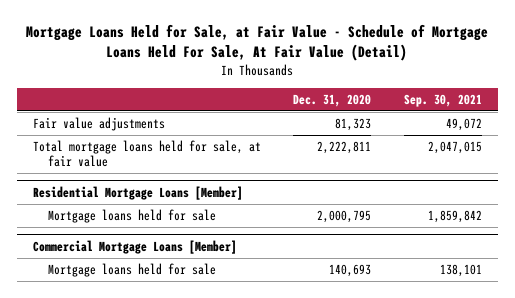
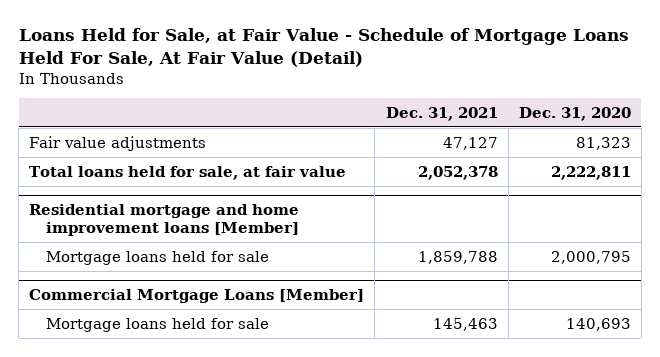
- Mortgage Loans Held for Sale, at Fair Value - Schedule of Mortgage Loans Held For Sale, At Fair Value (Detail)
+ Loans Held for Sale, at Fair Value - Schedule of Mortgage Loans Held For Sale, At Fair Value (Detail)
- | Dec. 31, 2020 | Sep. 30, 2021
+ | Dec. 31, 2021 | Dec. 31, 2020
- Total mortgage loans held for sale, at fair value | 2,222,811 | 2,047,015
- Residential Mortgage Loans [Member]
+ Total loans held for sale, at fair value | 2,052,378 | 2,222,811
+ Residential mortgage and home improvement loans [Member]

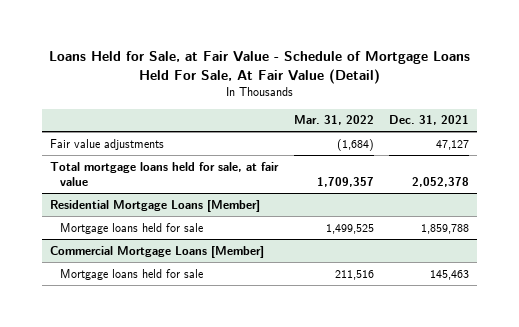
- | Dec. 31, 2021 | Dec. 31, 2020
+ | Mar. 31, 2022 | Dec. 31, 2021
- Total loans held for sale, at fair value | 2,052,378 | 2,222,811
- Residential mortgage and home improvement loans [Member]
+ Total mortgage loans held for sale, at fair value | 1,709,357 | 2,052,378
+ Residential Mortgage Loans [Member]

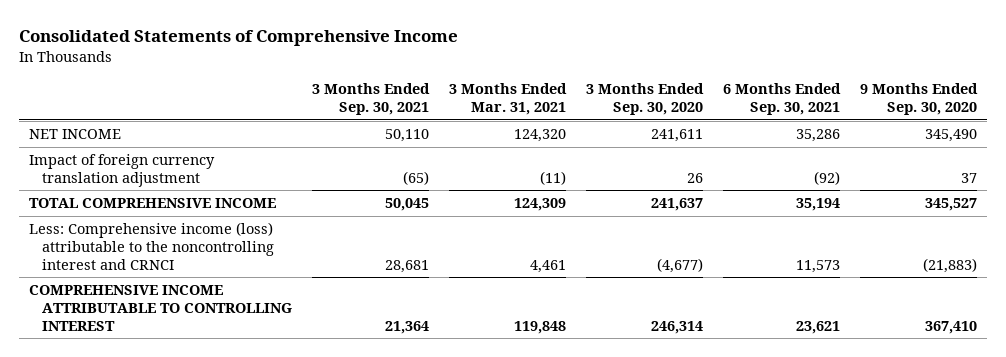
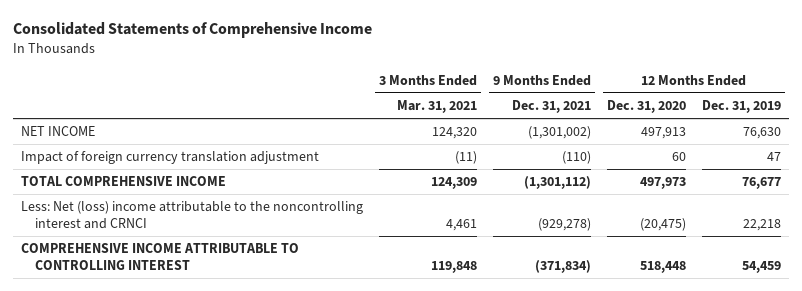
- | 3 Months Ended Sep. 30, 2021 | 3 Months Ended Mar. 31, 2021 | 3 Months Ended Sep. 30, 2020 | 6 Months Ended Sep. 30, 2021 | 9 Months Ended Sep. 30, 2020
+ | 3 Months Ended Mar. 31, 2021 | 9 Months Ended Dec. 31, 2021 | 12 Months Ended Dec. 31, 2020 | 12 Months Ended Dec. 31, 2019
- Less: Comprehensive income (loss) attributable to the noncontrolling interest and CRNCI | 28,681 | 4,461 | (4,677) | 11,573 | (21,883)
+ Less: Net (loss) income attributable to the noncontrolling interest and CRNCI | 4,461 | (929,278) | (20,475) | 22,218

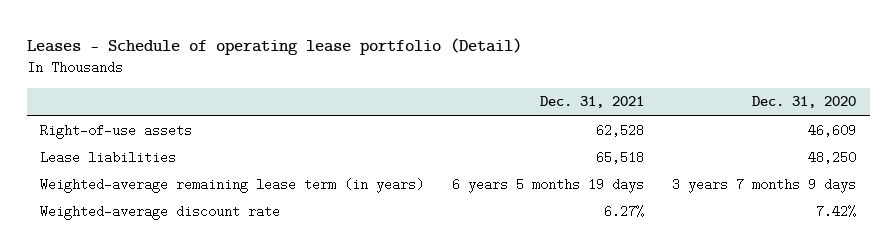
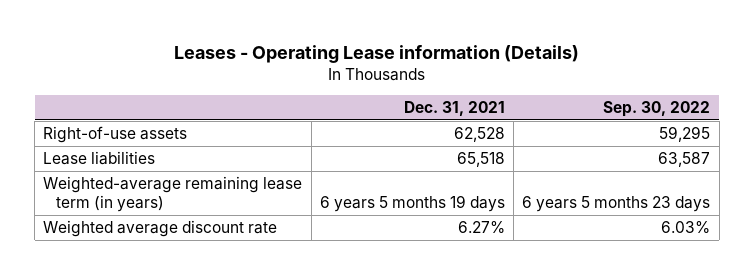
- Leases - Schedule of operating lease portfolio (Detail)
+ Leases - Operating Lease information (Details)
- | Dec. 31, 2021 | Dec. 31, 2020
+ | Dec. 31, 2021 | Sep. 30, 2022
- Weighted-average discount rate | 6.27% | 7.42%
+ Weighted average discount rate | 6.27% | 6.03%

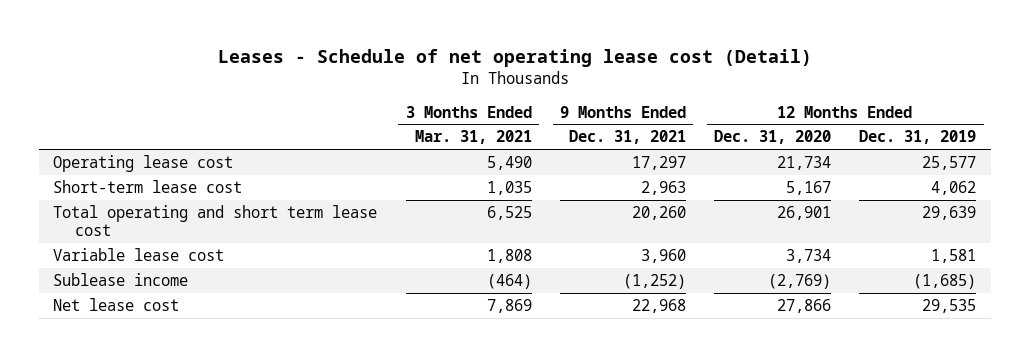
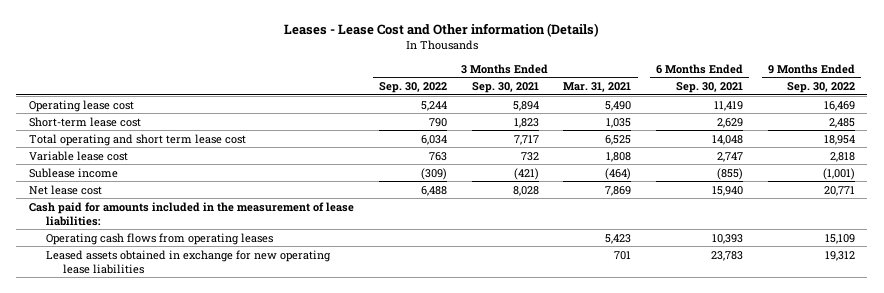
- Leases - Schedule of net operating lease cost (Detail)
+ Leases - Lease Cost and Other information (Details)
- | 3 Months Ended Mar. 31, 2021 | 9 Months Ended Dec. 31, 2021 | 12 Months Ended Dec. 31, 2020 | 12 Months Ended Dec. 31, 2019
+ | 3 Months Ended Sep. 30, 2022 | 3 Months Ended Sep. 30, 2021 | 3 Months Ended Mar. 31, 2021 | 6 Months Ended Sep. 30, 2021 | 9 Months Ended Sep. 30, 2022
+ Cash paid for amounts included in the measurement of lease liabilities:
+ Operating cash flows from operating leases | | | 5,423 | 10,393 | 15,109
+ Leased assets obtained in exchange for new operating lease liabilities | | | 701 | 23,783 | 19,312

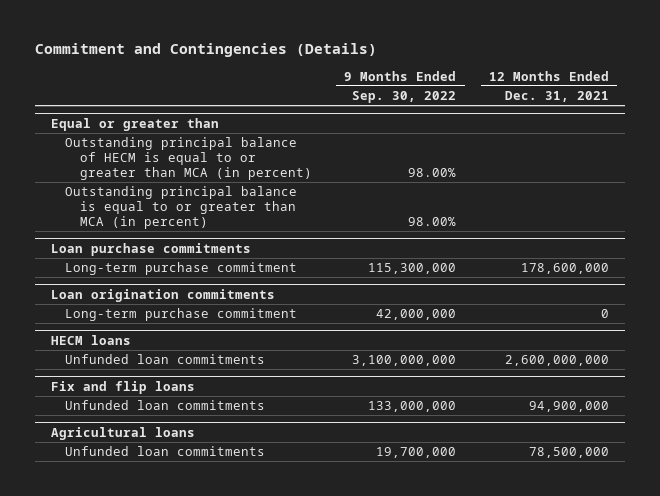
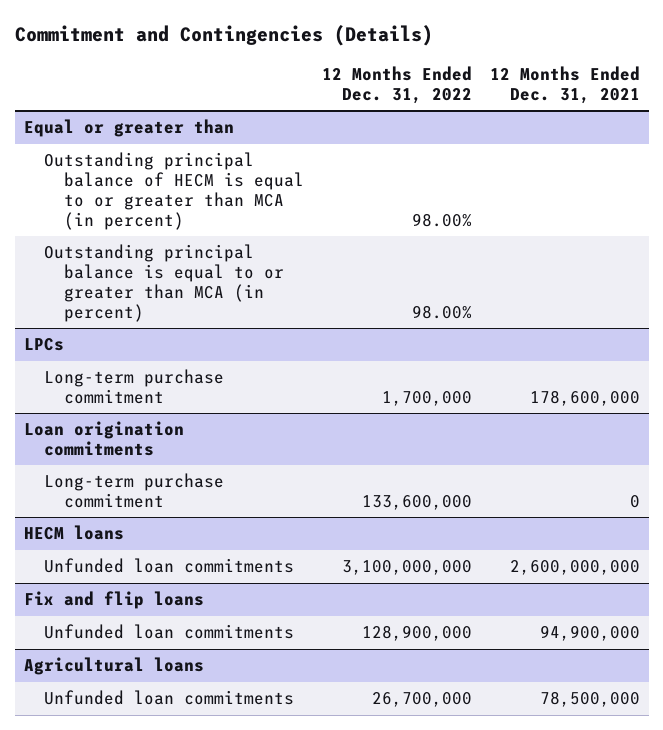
- | 9 Months Ended Sep. 30, 2022 | 12 Months Ended Dec. 31, 2021
+ | 12 Months Ended Dec. 31, 2022 | 12 Months Ended Dec. 31, 2021
- Loan purchase commitments
+ LPCs

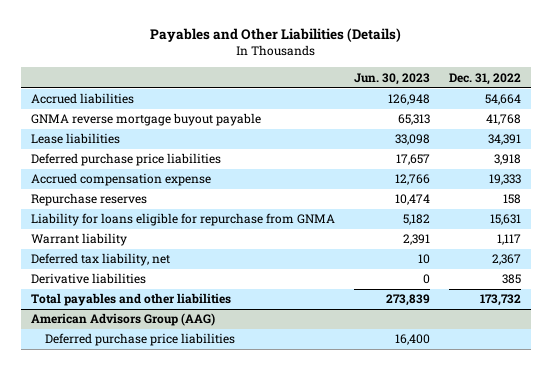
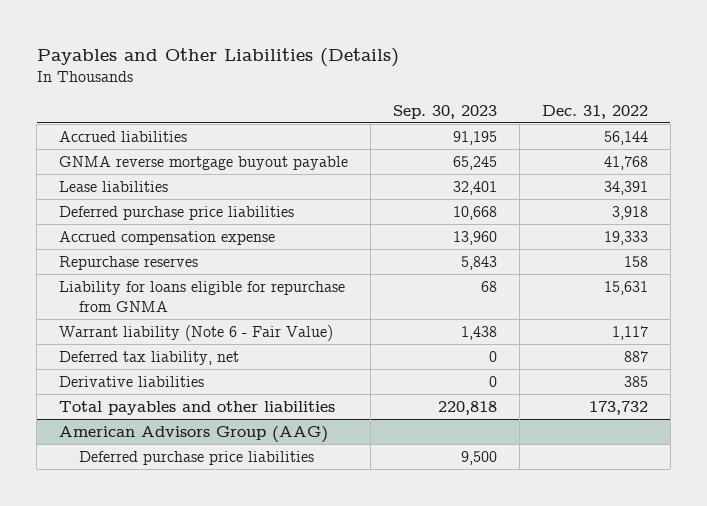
- | Jun. 30, 2023 | Dec. 31, 2022
+ | Sep. 30, 2023 | Dec. 31, 2022
- Accrued liabilities | 126,948 | 54,664
+ Accrued liabilities | 91,195 | 56,144
- Warrant liability | 2,391 | 1,117
- Deferred tax liability, net | 10 | 2,367
+ Warrant liability (Note 6 - Fair Value) | 1,438 | 1,117
+ Deferred tax liability, net | 0 | 887

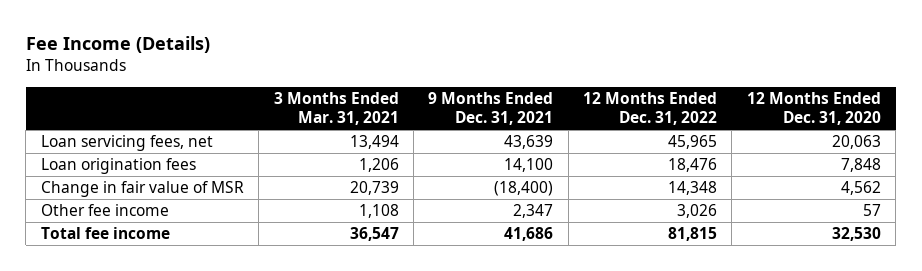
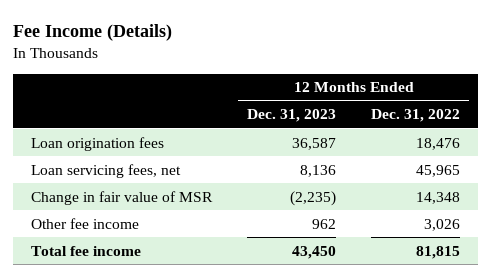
- | 3 Months Ended Mar. 31, 2021 | 9 Months Ended Dec. 31, 2021 | 12 Months Ended Dec. 31, 2022 | 12 Months Ended Dec. 31, 2020
+ | 12 Months Ended Dec. 31, 2023 | 12 Months Ended Dec. 31, 2022
moved down: Loan servicing fees, net | 8,136 | 45,965

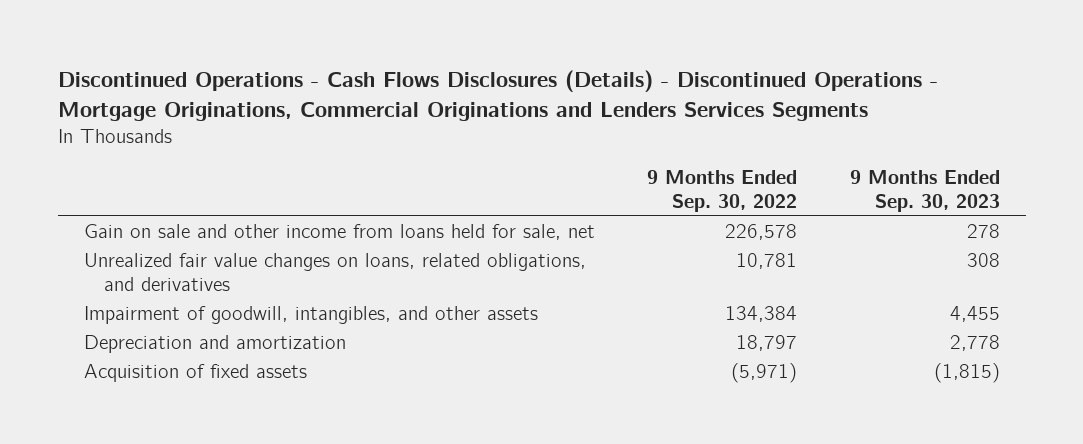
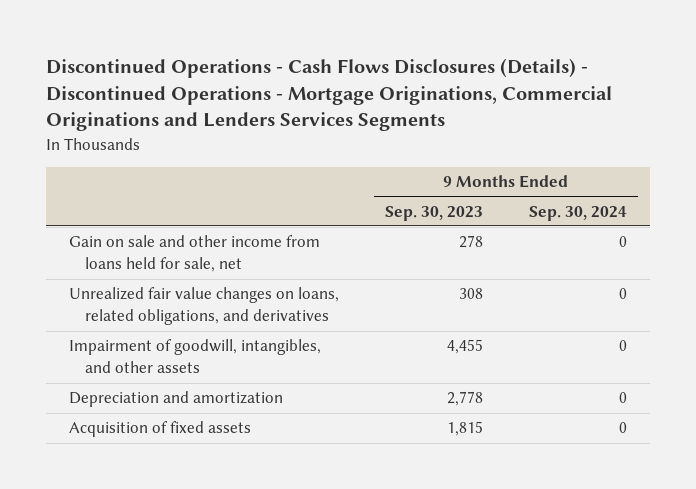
- | 9 Months Ended Sep. 30, 2022 | 9 Months Ended Sep. 30, 2023
+ | 9 Months Ended Sep. 30, 2023 | 9 Months Ended Sep. 30, 2024
- Acquisition of fixed assets | (5,971) | (1,815)
+ Acquisition of fixed assets | 1,815 | 0

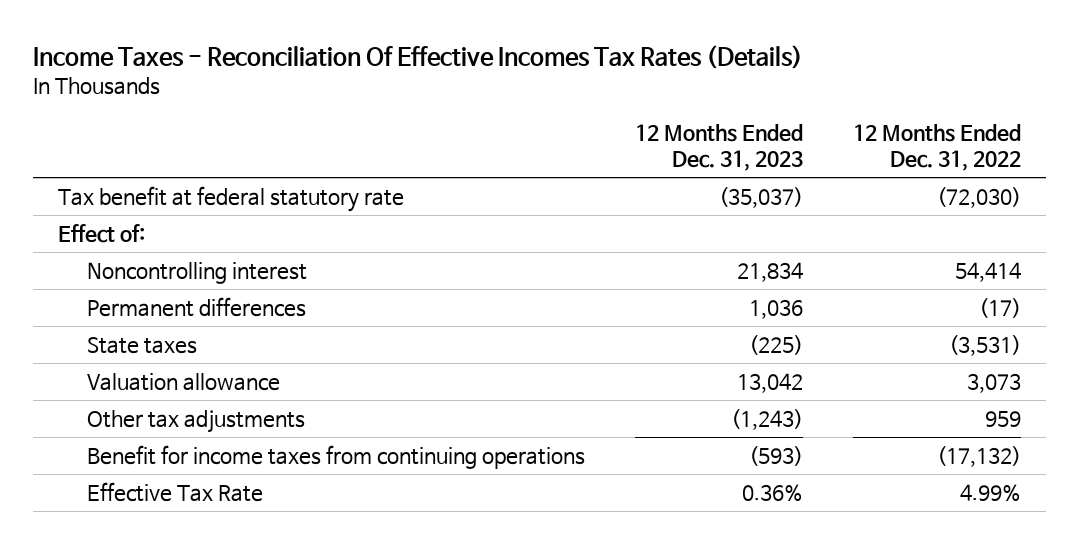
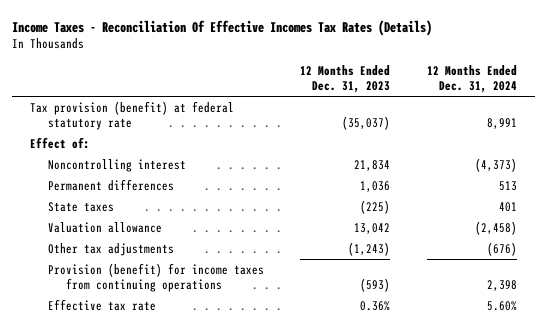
- | 12 Months Ended Dec. 31, 2023 | 12 Months Ended Dec. 31, 2022
+ | 12 Months Ended Dec. 31, 2023 | 12 Months Ended Dec. 31, 2024
- Tax benefit at federal statutory rate | (35,037) | (72,030)
+ Tax provision (benefit) at federal statutory rate | (35,037) | 8,991
- Benefit for income taxes from continuing operations | (593) | (17,132)
- Effective Tax Rate | 0.36% | 4.99%
+ Provision (benefit) for income taxes from continuing operations | (593) | 2,398
+ Effective tax rate | 0.36% | 5.60%

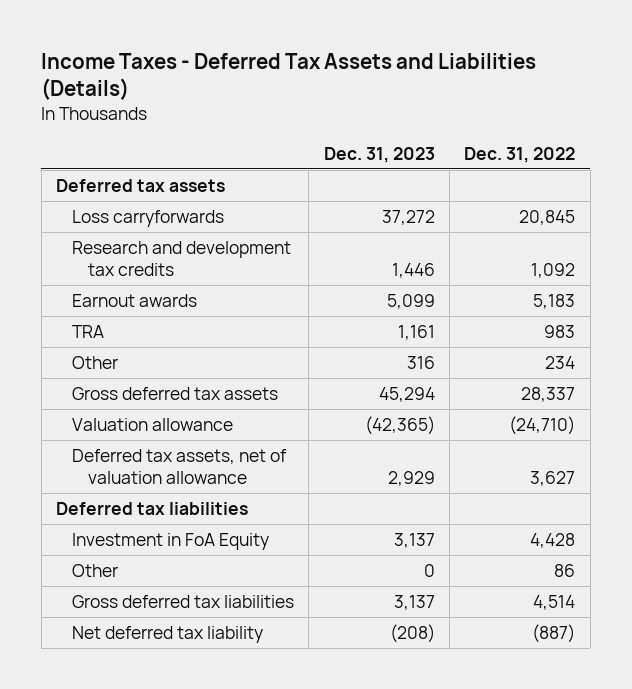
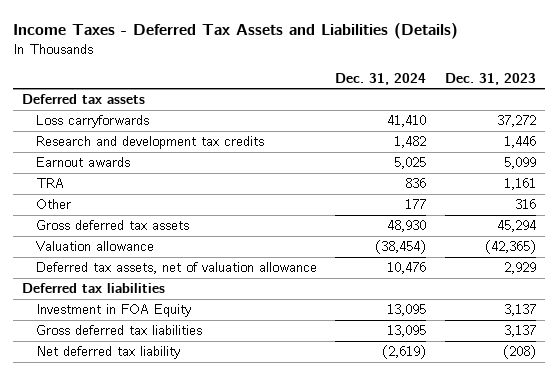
- | Dec. 31, 2023 | Dec. 31, 2022
+ | Dec. 31, 2024 | Dec. 31, 2023
- Investment in FoA Equity | 3,137 | 4,428
- Other | 0 | 86
+ Investment in FOA Equity | 13,095 | 3,137

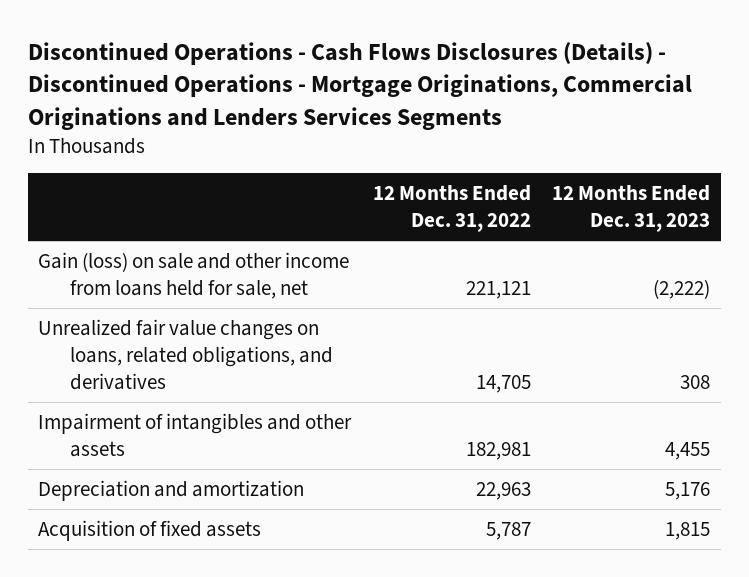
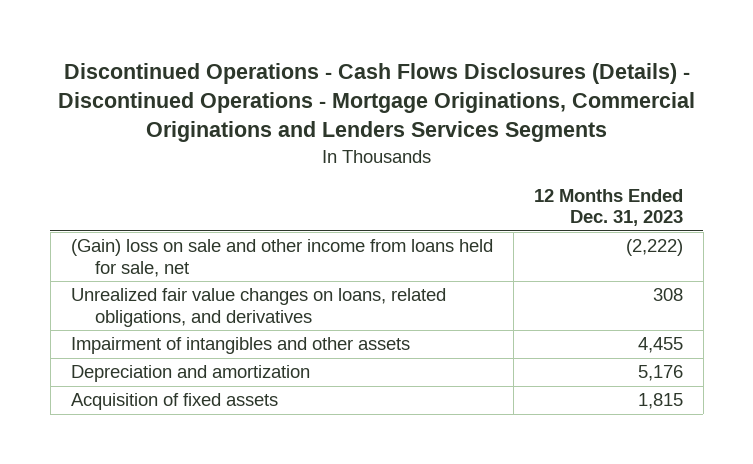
- | 12 Months Ended Dec. 31, 2022 | 12 Months Ended Dec. 31, 2023
+ | 12 Months Ended Dec. 31, 2023
- Gain (loss) on sale and other income from loans held for sale, net | 221,121 | (2,222)
+ (Gain) loss on sale and other income from loans held for sale, net | (2,222)

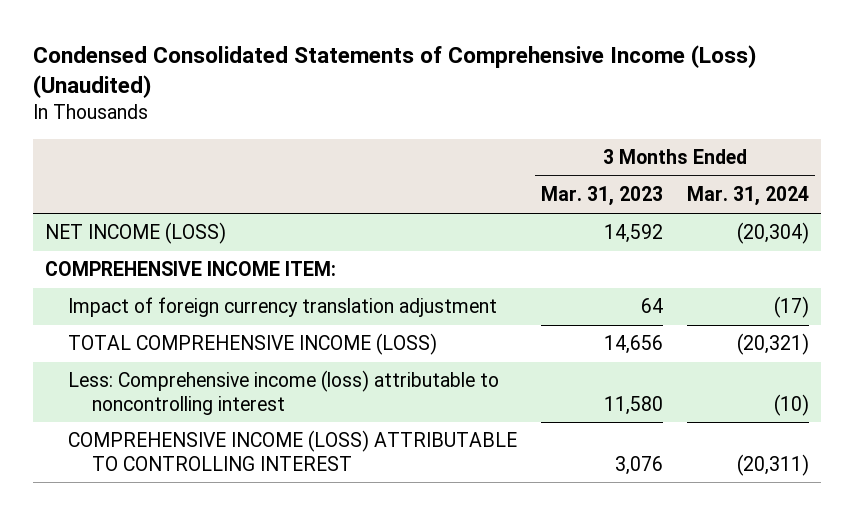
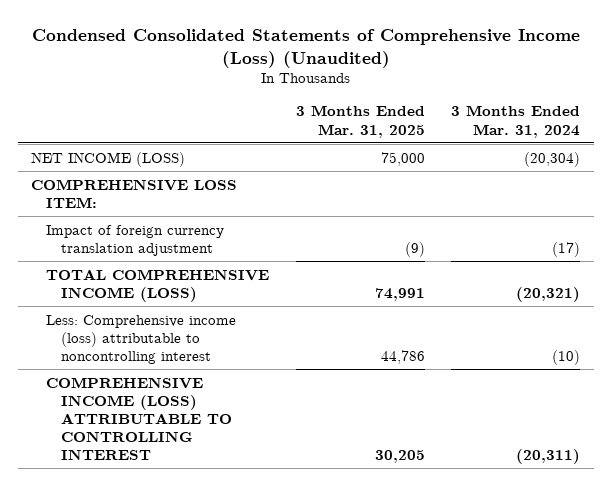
- | 3 Months Ended Mar. 31, 2023 | 3 Months Ended Mar. 31, 2024
+ | 3 Months Ended Mar. 31, 2025 | 3 Months Ended Mar. 31, 2024
- COMPREHENSIVE INCOME ITEM:
+ COMPREHENSIVE LOSS ITEM:

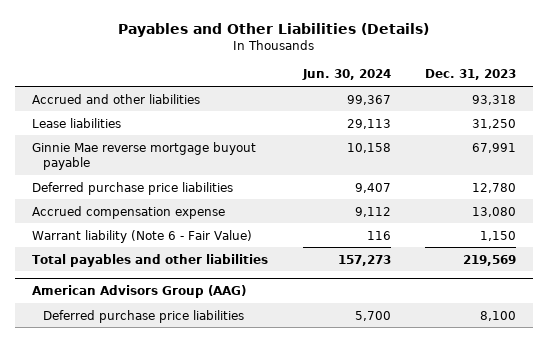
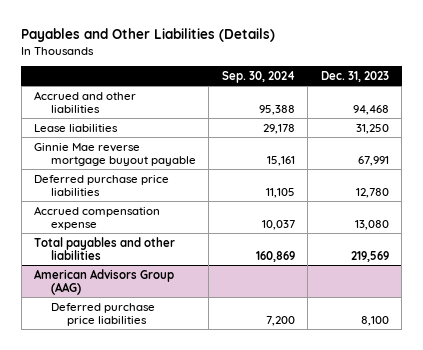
- | Jun. 30, 2024 | Dec. 31, 2023
+ | Sep. 30, 2024 | Dec. 31, 2023
- Accrued and other liabilities | 99,367 | 93,318
+ Accrued and other liabilities | 95,388 | 94,468
- Warrant liability (Note 6 - Fair Value) | 116 | 1,150

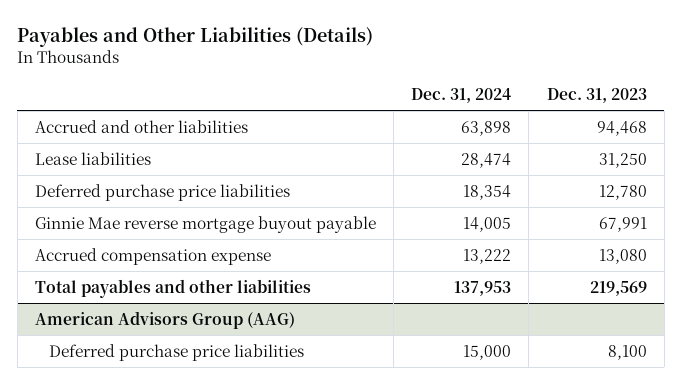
- | Sep. 30, 2024 | Dec. 31, 2023
+ | Dec. 31, 2024 | Dec. 31, 2023
moved down: Ginnie Mae reverse mortgage buyout payable | 14,005 | 67,991

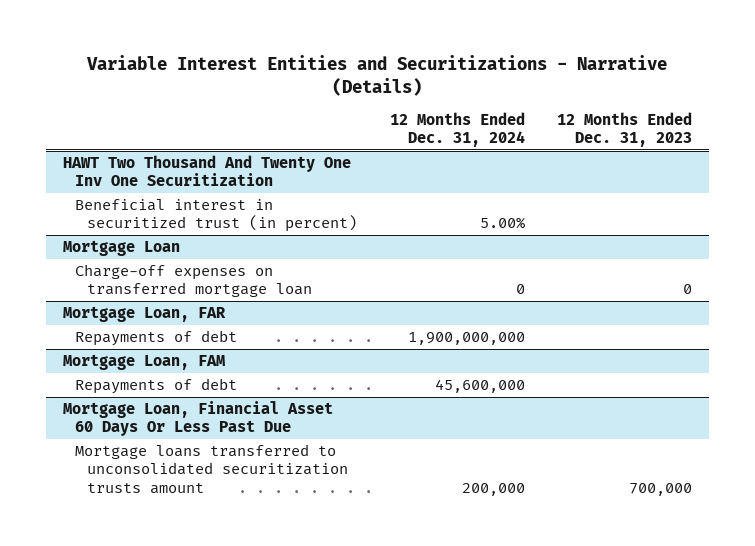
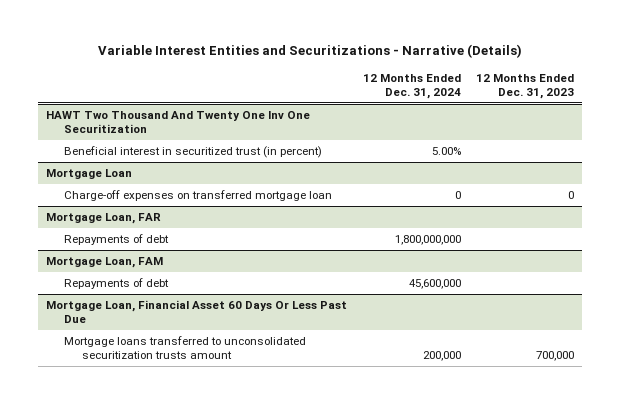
@ Mortgage Loan, FAR
- Repayments of debt | 1,900,000,000 |
+ Repayments of debt | 1,800,000,000 |

